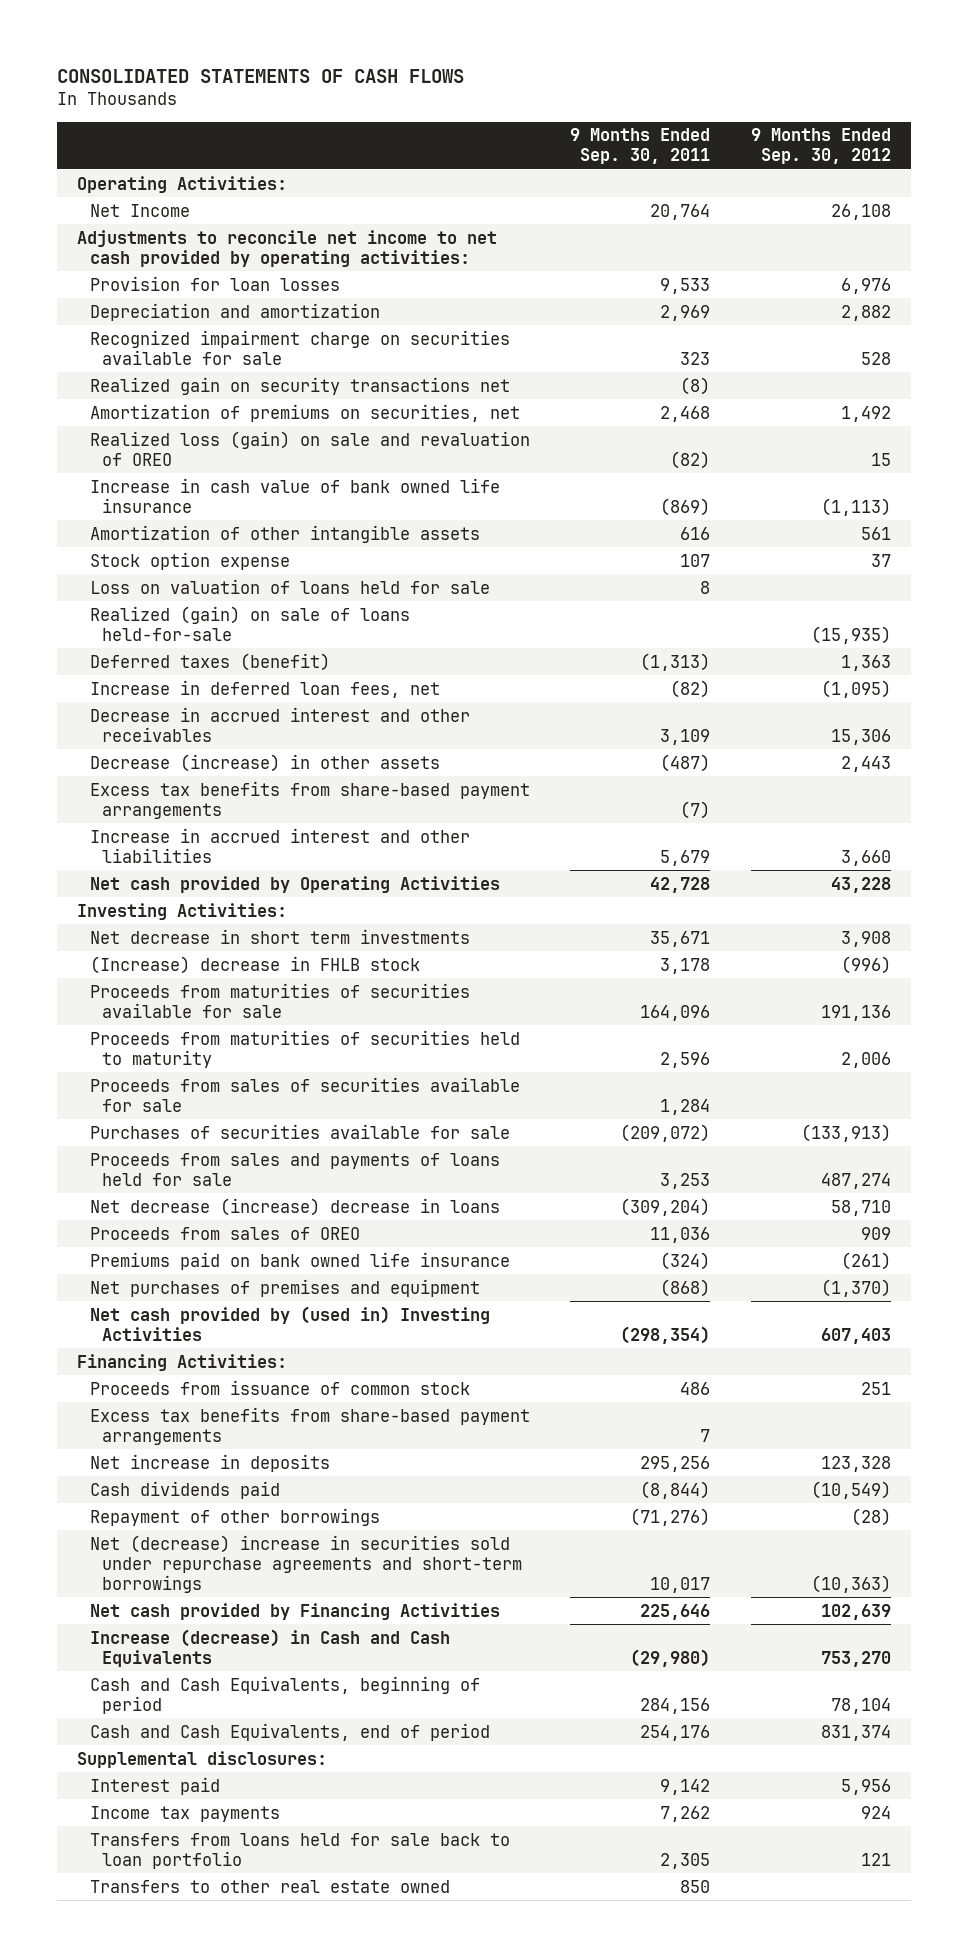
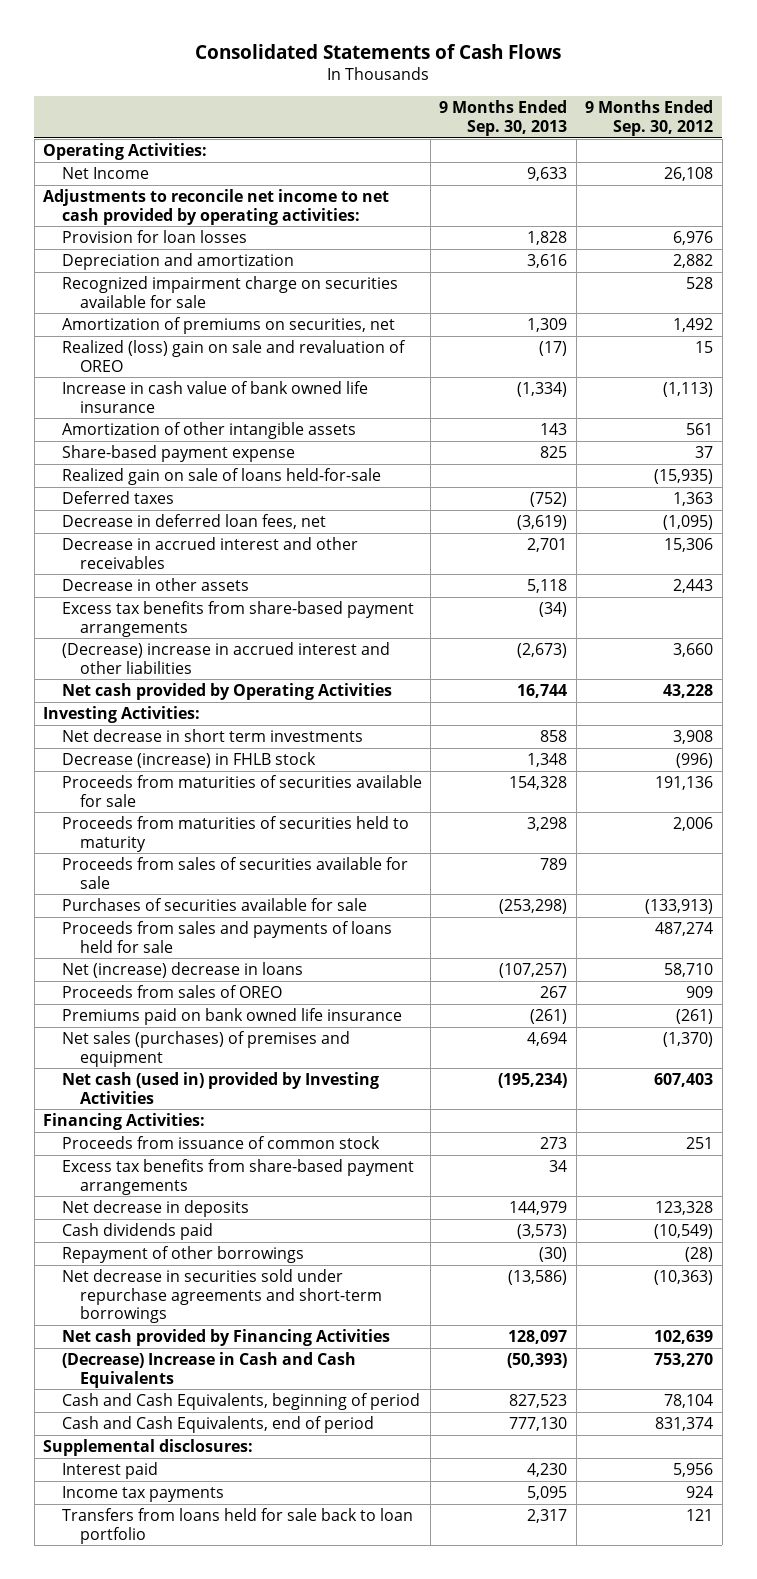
- CONSOLIDATED STATEMENTS OF CASH FLOWS
+ Consolidated Statements of Cash Flows
- | 9 Months Ended Sep. 30, 2011 | 9 Months Ended Sep. 30, 2012
+ | 9 Months Ended Sep. 30, 2013 | 9 Months Ended Sep. 30, 2012
- Realized gain on security transactions net | (8) |
- Realized loss (gain) on sale and revaluation of OREO | (82) | 15
+ Realized (loss) gain on sale and revaluation of OREO | (17) | 15
- Stock option expense | 107 | 37
- Loss on valuation of loans held for sale | 8 |
- Realized (gain) on sale of loans held-for-sale | | (15,935)
- Deferred taxes (benefit) | (1,313) | 1,363
- Increase in deferred loan fees, net | (82) | (1,095)
+ Share-based payment expense | 825 | 37
+ Realized gain on sale of loans held-for-sale | | (15,935)
+ Deferred taxes | (752) | 1,363
+ Decrease in deferred loan fees, net | (3,619) | (1,095)
- Decrease (increase) in other assets | (487) | 2,443
+ Decrease in other assets | 5,118 | 2,443
- Increase in accrued interest and other liabilities | 5,679 | 3,660
+ (Decrease) increase in accrued interest and other liabilities | (2,673) | 3,660
- (Increase) decrease in FHLB stock | 3,178 | (996)
+ Decrease (increase) in FHLB stock | 1,348 | (996)
- Net decrease (increase) decrease in loans | (309,204) | 58,710
+ Net (increase) decrease in loans | (107,257) | 58,710
- Net purchases of premises and equipment | (868) | (1,370)
- Net cash provided by (used in) Investing Activities | (298,354) | 607,403
+ Net sales (purchases) of premises and equipment | 4,694 | (1,370)
+ Net cash (used in) provided by Investing Activities | (195,234) | 607,403
- Net increase in deposits | 295,256 | 123,328
+ Net decrease in deposits | 144,979 | 123,328
- Net (decrease) increase in securities sold under repurchase agreements and short-term borrowings | 10,017 | (10,363)
+ Net decrease in securities sold under repurchase agreements and short-term borrowings | (13,586) | (10,363)
- Increase (decrease) in Cash and Cash Equivalents | (29,980) | 753,270
+ (Decrease) Increase in Cash and Cash Equivalents | (50,393) | 753,270
- Transfers to other real estate owned | 850 |

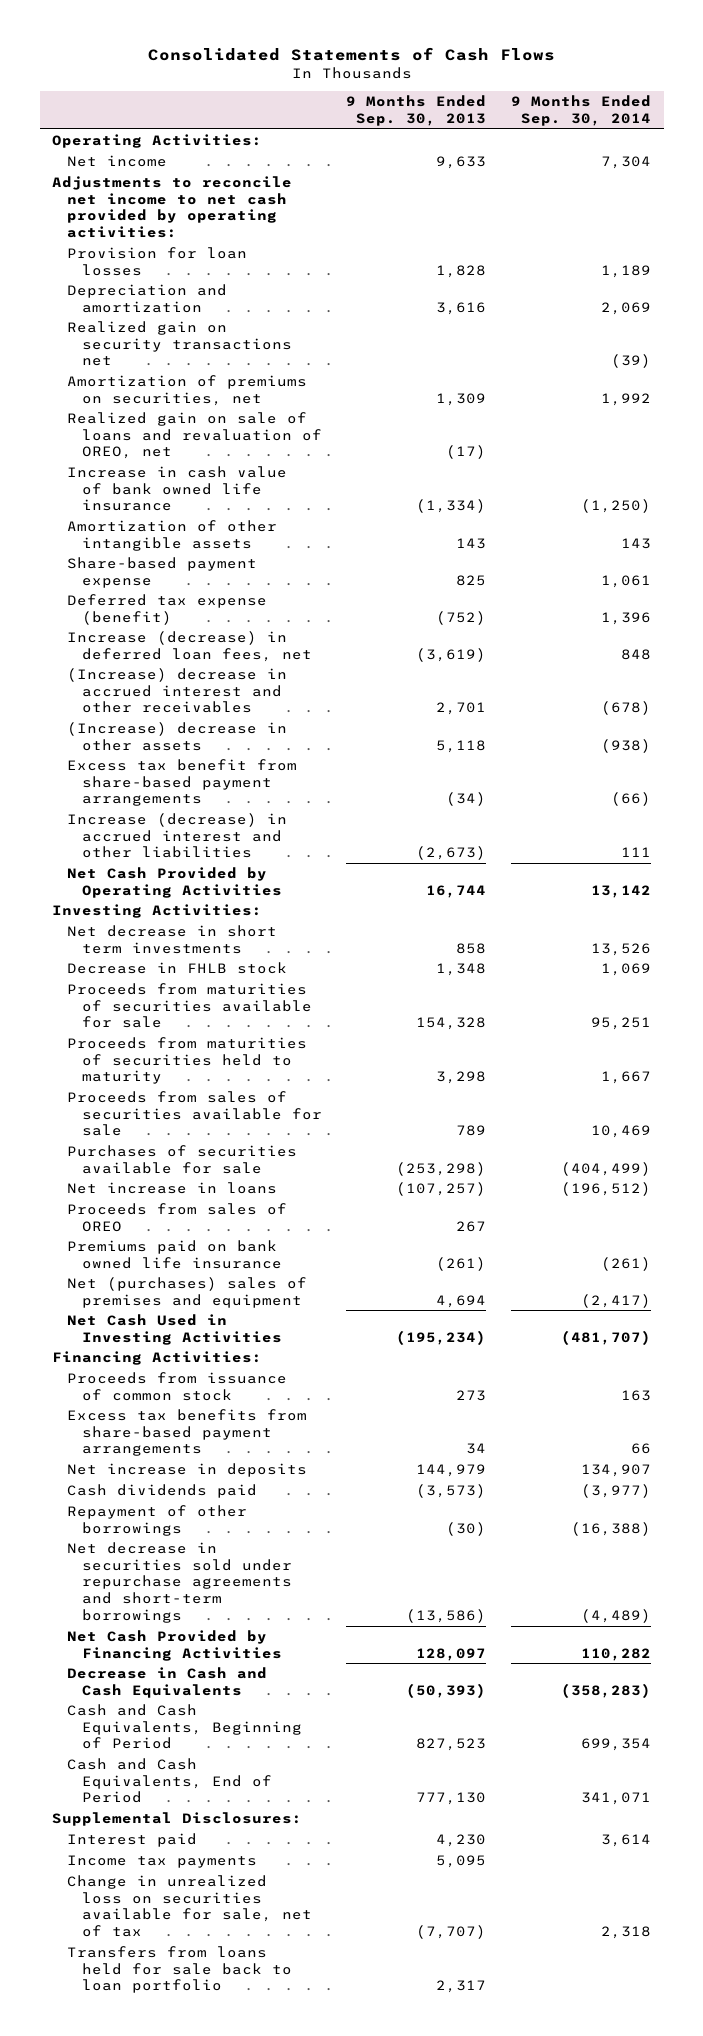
- | 9 Months Ended Sep. 30, 2013 | 9 Months Ended Sep. 30, 2012
+ | 9 Months Ended Sep. 30, 2013 | 9 Months Ended Sep. 30, 2014
- Net Income | 9,633 | 26,108
+ Net income | 9,633 | 7,304
- Recognized impairment charge on securities available for sale | | 528
+ Realized gain on security transactions net | | (39)
- Realized (loss) gain on sale and revaluation of OREO | (17) | 15
+ Realized gain on sale of loans and revaluation of OREO, net | (17) |
- Realized gain on sale of loans held-for-sale | | (15,935)
- Deferred taxes | (752) | 1,363
- Decrease in deferred loan fees, net | (3,619) | (1,095)
- Decrease in accrued interest and other receivables | 2,701 | 15,306
- Decrease in other assets | 5,118 | 2,443
- Excess tax benefits from share-based payment arrangements | (34) |
- (Decrease) increase in accrued interest and other liabilities | (2,673) | 3,660
- Net cash provided by Operating Activities | 16,744 | 43,228
+ Deferred tax expense (benefit) | (752) | 1,396
+ Increase (decrease) in deferred loan fees, net | (3,619) | 848
+ (Increase) decrease in accrued interest and other receivables | 2,701 | (678)
+ (Increase) decrease in other assets | 5,118 | (938)
+ Excess tax benefit from share-based payment arrangements | (34) | (66)
+ Increase (decrease) in accrued interest and other liabilities | (2,673) | 111
+ Net Cash Provided by Operating Activities | 16,744 | 13,142
- Decrease (increase) in FHLB stock | 1,348 | (996)
+ Decrease in FHLB stock | 1,348 | 1,069
- Proceeds from sales and payments of loans held for sale | | 487,274
- Net (increase) decrease in loans | (107,257) | 58,710
+ Net increase in loans | (107,257) | (196,512)
- Net sales (purchases) of premises and equipment | 4,694 | (1,370)
- Net cash (used in) provided by Investing Activities | (195,234) | 607,403
+ Net (purchases) sales of premises and equipment | 4,694 | (2,417)
+ Net Cash Used in Investing Activities | (195,234) | (481,707)
- Net decrease in deposits | 144,979 | 123,328
+ Net increase in deposits | 144,979 | 134,907
- Net cash provided by Financing Activities | 128,097 | 102,639
- (Decrease) Increase in Cash and Cash Equivalents | (50,393) | 753,270
- Cash and Cash Equivalents, beginning of period | 827,523 | 78,104
- Cash and Cash Equivalents, end of period | 777,130 | 831,374
- Supplemental disclosures:
+ Net Cash Provided by Financing Activities | 128,097 | 110,282
+ Decrease in Cash and Cash Equivalents | (50,393) | (358,283)
+ Cash and Cash Equivalents, Beginning of Period | 827,523 | 699,354
+ Cash and Cash Equivalents, End of Period | 777,130 | 341,071
+ Supplemental Disclosures:
+ Change in unrealized loss on securities available for sale, net of tax | (7,707) | 2,318

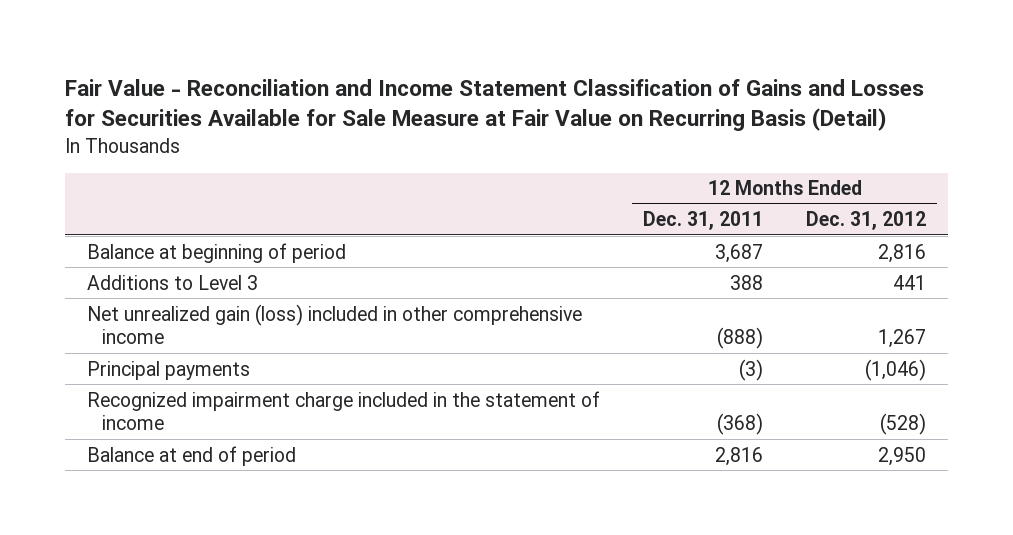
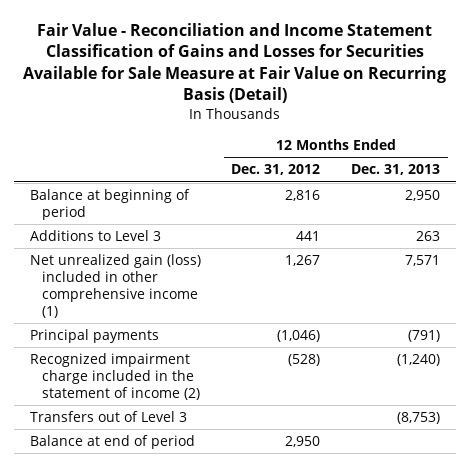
- | 12 Months Ended Dec. 31, 2011 | 12 Months Ended Dec. 31, 2012
+ | 12 Months Ended Dec. 31, 2012 | 12 Months Ended Dec. 31, 2013
- Net unrealized gain (loss) included in other comprehensive income | (888) | 1,267
+ Net unrealized gain (loss) included in other comprehensive income (1) | 1,267 | 7,571
- Recognized impairment charge included in the statement of income | (368) | (528)
+ Recognized impairment charge included in the statement of income (2) | (528) | (1,240)
+ Transfers out of Level 3 | | (8,753)

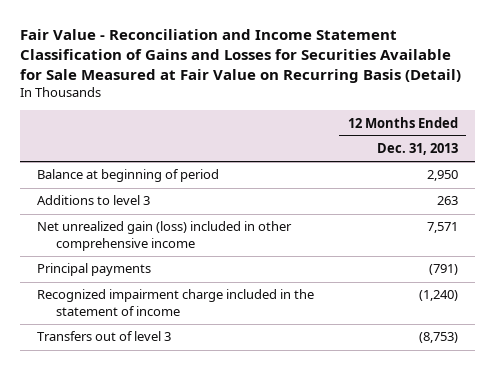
- Fair Value - Reconciliation and Income Statement Classification of Gains and Losses for Securities Available for Sale Measure at Fair Value on Recurring Basis (Detail)
+ Fair Value - Reconciliation and Income Statement Classification of Gains and Losses for Securities Available for Sale Measured at Fair Value on Recurring Basis (Detail)
- | 12 Months Ended Dec. 31, 2012 | 12 Months Ended Dec. 31, 2013
+ | 12 Months Ended Dec. 31, 2013
- Additions to Level 3 | 441 | 263
- Net unrealized gain (loss) included in other comprehensive income (1) | 1,267 | 7,571
+ Additions to level 3 | 263
+ Net unrealized gain (loss) included in other comprehensive income | 7,571
- Recognized impairment charge included in the statement of income (2) | (528) | (1,240)
- Transfers out of Level 3 | | (8,753)
- Balance at end of period | 2,950 |
+ Recognized impairment charge included in the statement of income | (1,240)
+ Transfers out of level 3 | (8,753)

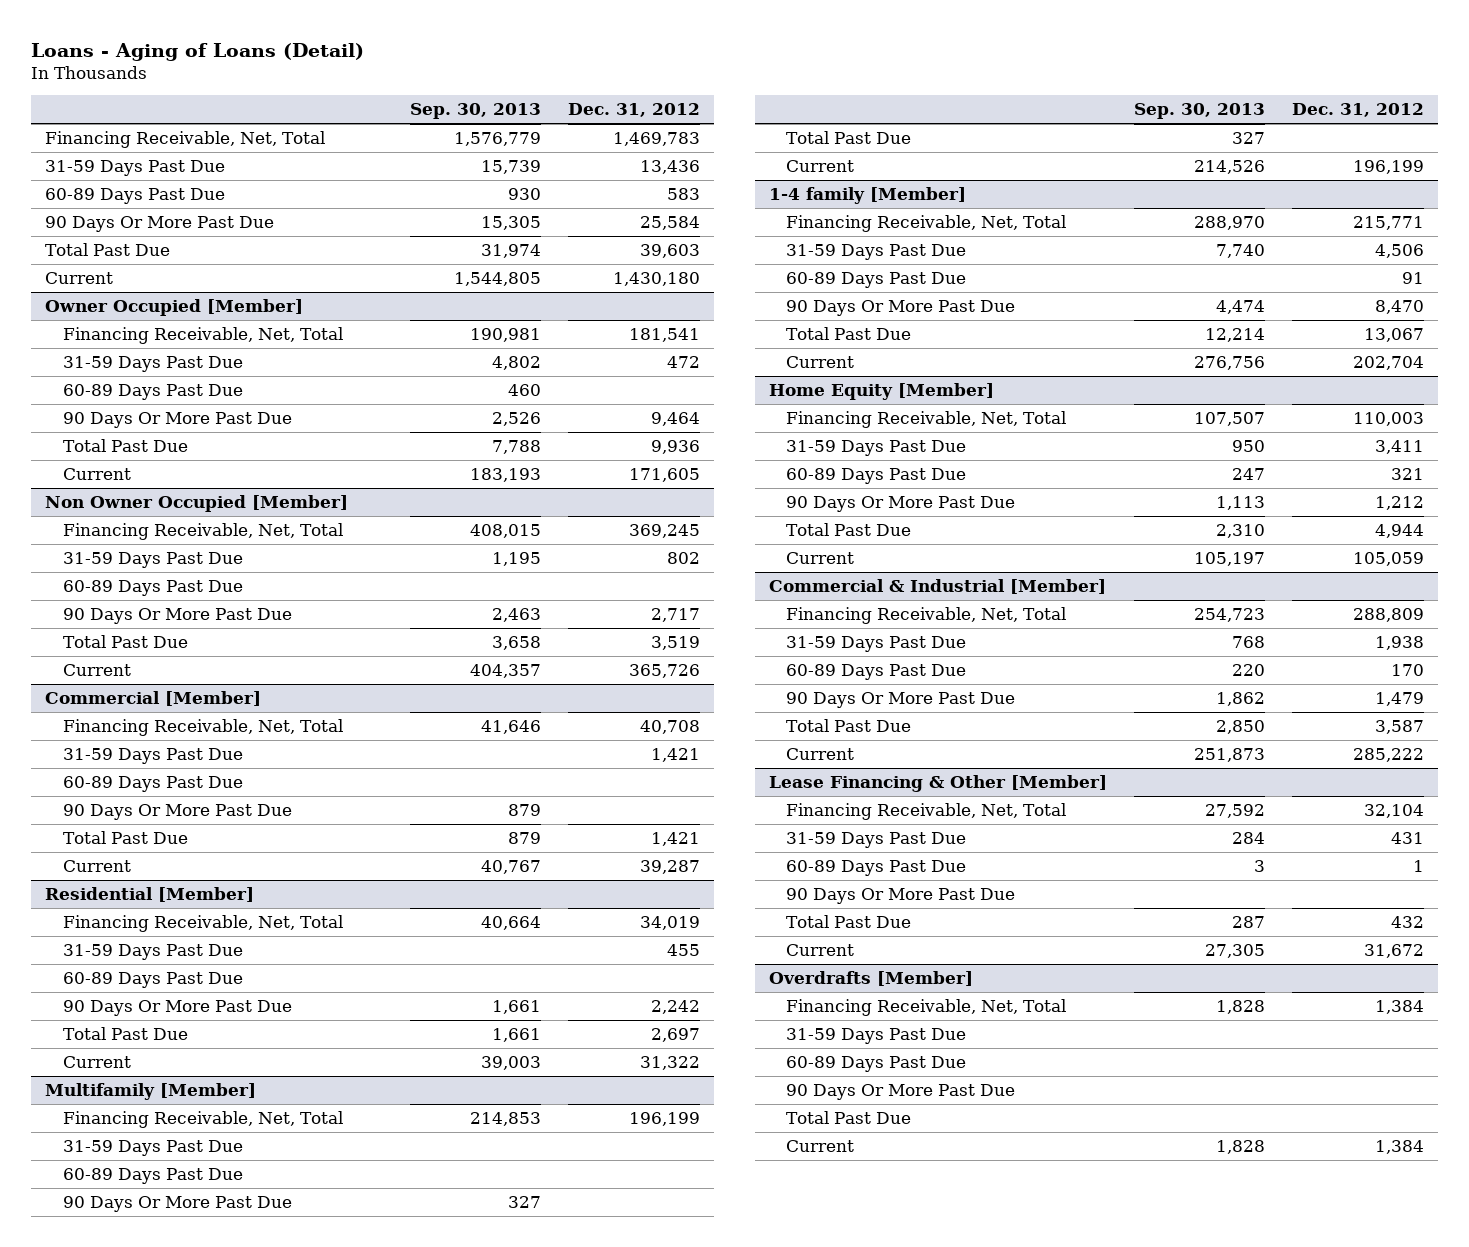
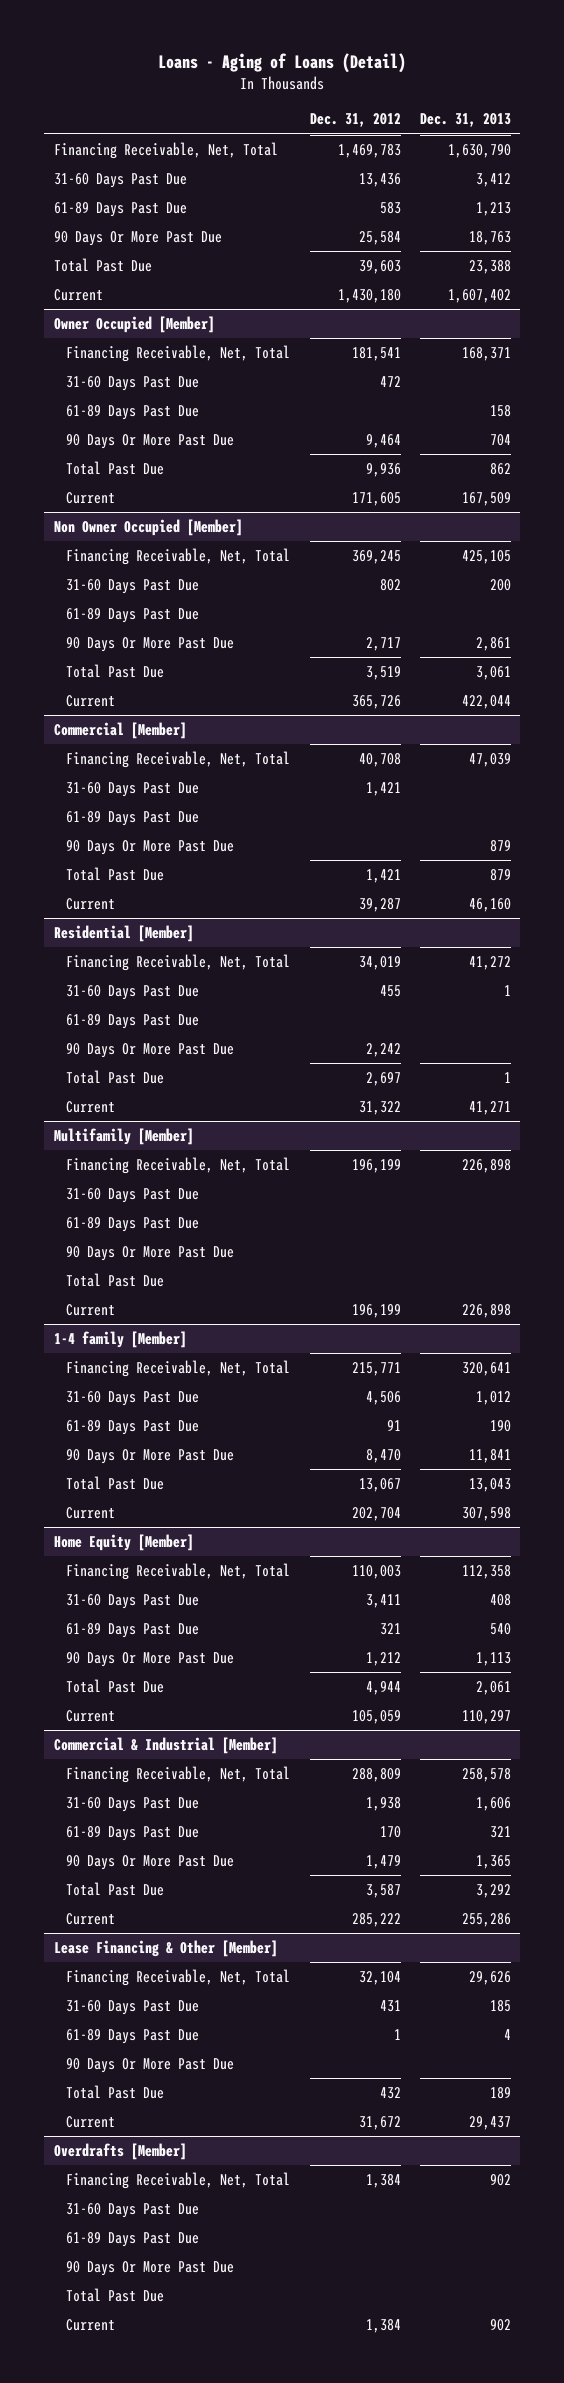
- | Sep. 30, 2013 | Dec. 31, 2012
+ | Dec. 31, 2012 | Dec. 31, 2013
- 31-59 Days Past Due | 15,739 | 13,436
- 60-89 Days Past Due | 930 | 583
+ 31-60 Days Past Due | 13,436 | 3,412
+ 61-89 Days Past Due | 583 | 1,213
@ Owner Occupied [Member]
- 31-59 Days Past Due | 4,802 | 472
- 60-89 Days Past Due | 460 |
+ 31-60 Days Past Due | 472 |
+ 61-89 Days Past Due | | 158
@ Non Owner Occupied [Member]
- 31-59 Days Past Due | 1,195 | 802
- 60-89 Days Past Due
+ 31-60 Days Past Due | 802 | 200
+ 61-89 Days Past Due
@ Commercial [Member]
- 31-59 Days Past Due | | 1,421
- 60-89 Days Past Due
+ 31-60 Days Past Due | 1,421 |
+ 61-89 Days Past Due
@ Residential [Member]
- 31-59 Days Past Due | | 455
- 60-89 Days Past Due
+ 31-60 Days Past Due | 455 | 1
+ 61-89 Days Past Due
@ Multifamily [Member]
- 31-59 Days Past Due
- 60-89 Days Past Due
+ 31-60 Days Past Due
+ 61-89 Days Past Due
@ 1-4 family [Member]
- 31-59 Days Past Due | 7,740 | 4,506
- 60-89 Days Past Due | | 91
+ 31-60 Days Past Due | 4,506 | 1,012
+ 61-89 Days Past Due | 91 | 190
@ Home Equity [Member]
- 31-59 Days Past Due | 950 | 3,411
- 60-89 Days Past Due | 247 | 321
+ 31-60 Days Past Due | 3,411 | 408
+ 61-89 Days Past Due | 321 | 540
@ Commercial & Industrial [Member]
- 31-59 Days Past Due | 768 | 1,938
- 60-89 Days Past Due | 220 | 170
+ 31-60 Days Past Due | 1,938 | 1,606
+ 61-89 Days Past Due | 170 | 321
@ Lease Financing & Other [Member]
- 31-59 Days Past Due | 284 | 431
- 60-89 Days Past Due | 3 | 1
+ 31-60 Days Past Due | 431 | 185
+ 61-89 Days Past Due | 1 | 4
@ Overdrafts [Member]
- 31-59 Days Past Due
- 60-89 Days Past Due
+ 31-60 Days Past Due
+ 61-89 Days Past Due

